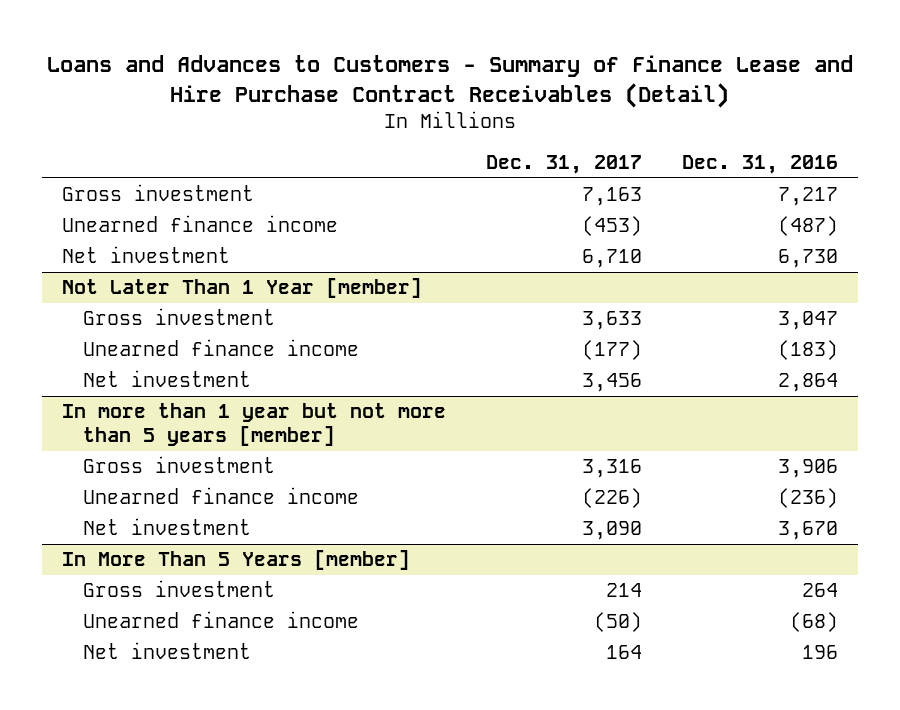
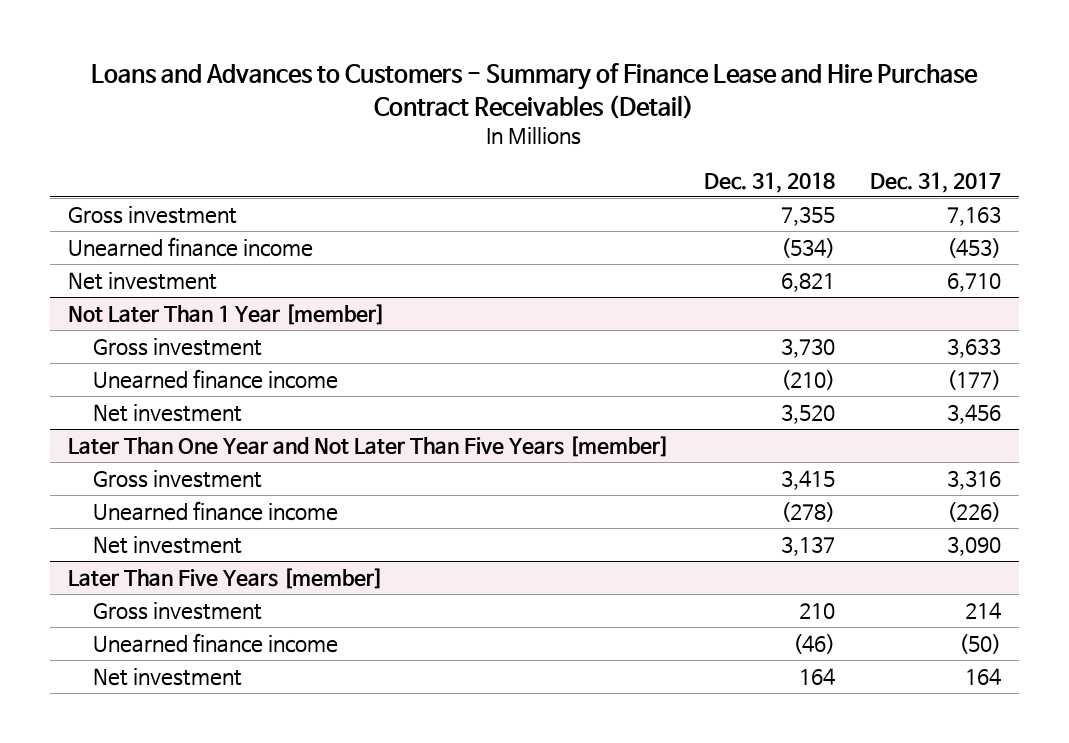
- | Dec. 31, 2017 | Dec. 31, 2016
+ | Dec. 31, 2018 | Dec. 31, 2017
- In more than 1 year but not more than 5 years [member]
+ Later Than One Year and Not Later Than Five Years [member]
- In More Than 5 Years [member]
+ Later Than Five Years [member]

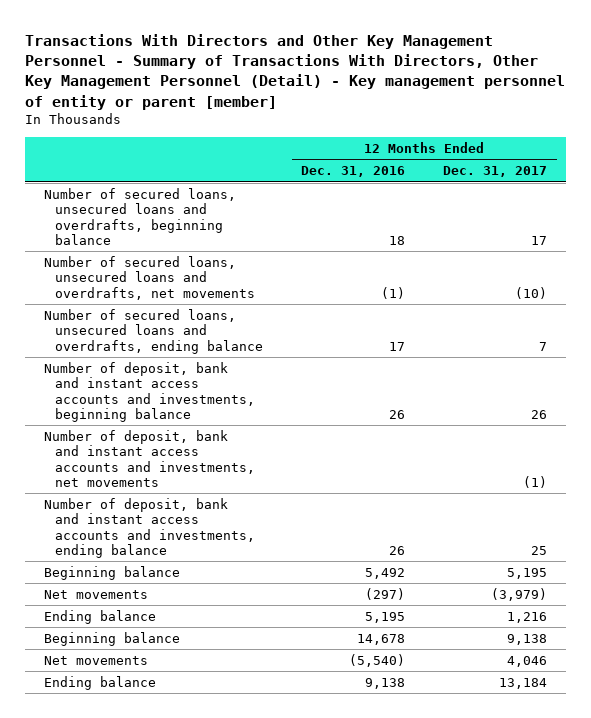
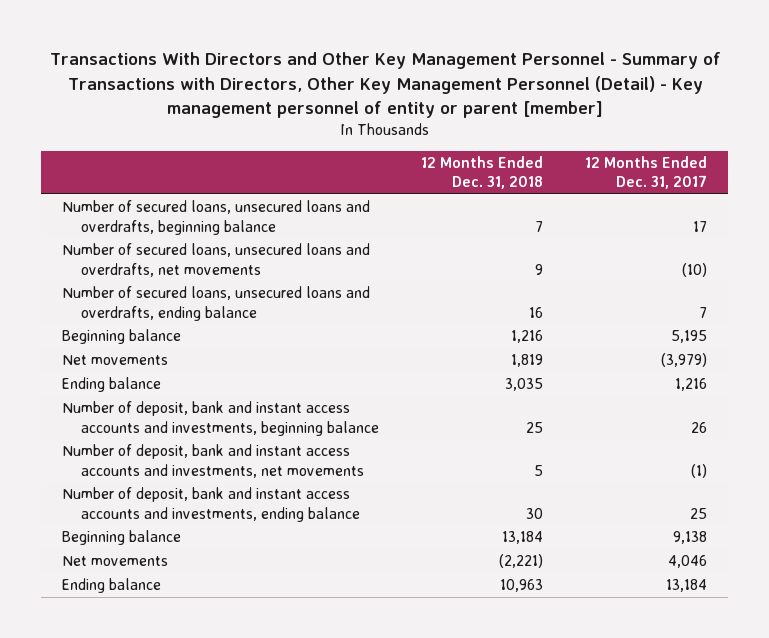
- Transactions With Directors and Other Key Management Personnel - Summary of Transactions With Directors, Other Key Management Personnel (Detail) - Key management personnel of entity or parent [member]
+ Transactions With Directors and Other Key Management Personnel - Summary of Transactions with Directors, Other Key Management Personnel (Detail) - Key management personnel of entity or parent [member]
- | 12 Months Ended Dec. 31, 2016 | 12 Months Ended Dec. 31, 2017
+ | 12 Months Ended Dec. 31, 2018 | 12 Months Ended Dec. 31, 2017
moved down: Number of deposit, bank and instant access accounts and investments, beginning balance | 25 | 26
moved down: Number of deposit, bank and instant access accounts and investments, net movements | 5 | (1)
moved down: Number of deposit, bank and instant access accounts and investments, ending balance | 30 | 25

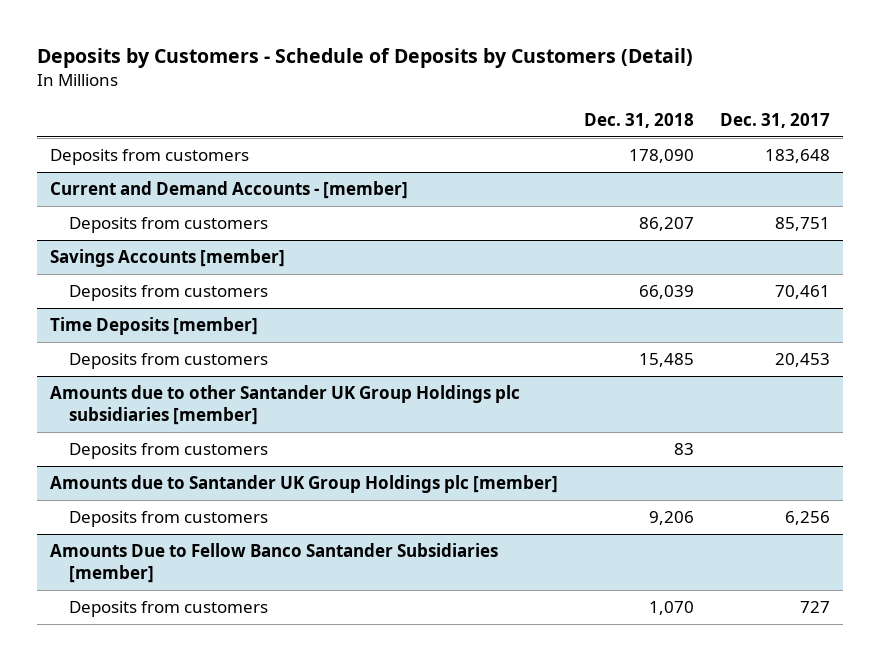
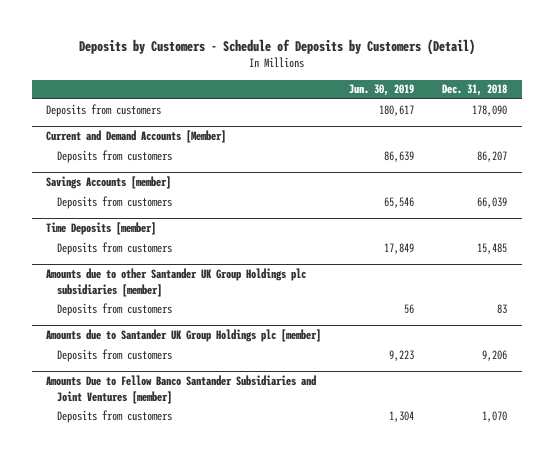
- | Dec. 31, 2018 | Dec. 31, 2017
+ | Jun. 30, 2019 | Dec. 31, 2018
- Current and Demand Accounts - [member]
+ Current and Demand Accounts [Member]
- Amounts Due to Fellow Banco Santander Subsidiaries [member]
+ Amounts Due to Fellow Banco Santander Subsidiaries and Joint Ventures [member]

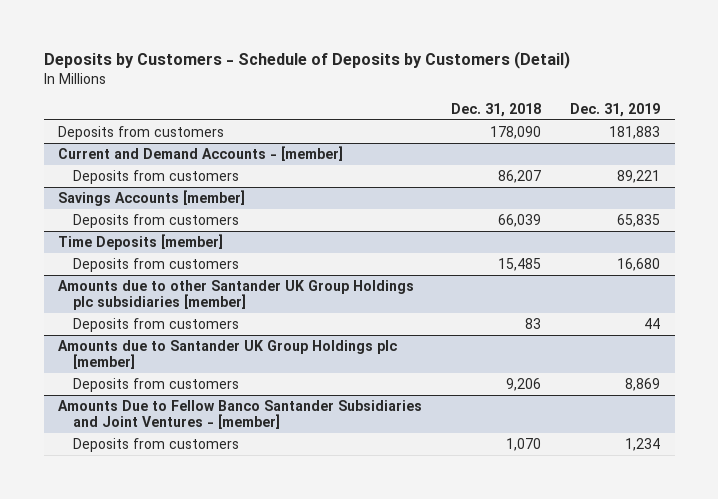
- | Jun. 30, 2019 | Dec. 31, 2018
+ | Dec. 31, 2018 | Dec. 31, 2019
- Current and Demand Accounts [Member]
+ Current and Demand Accounts - [member]
- Amounts Due to Fellow Banco Santander Subsidiaries and Joint Ventures [member]
+ Amounts Due to Fellow Banco Santander Subsidiaries and Joint Ventures - [member]

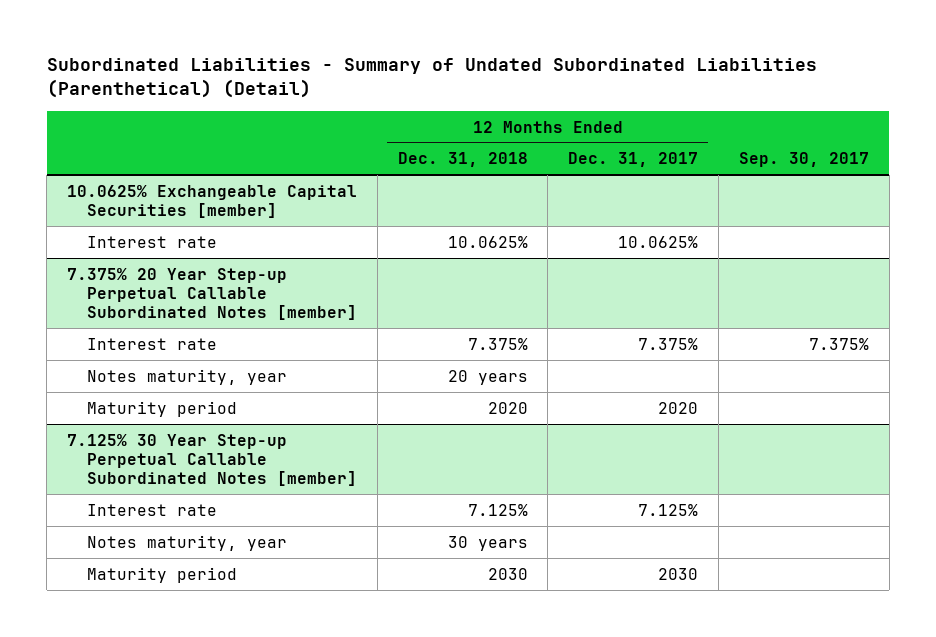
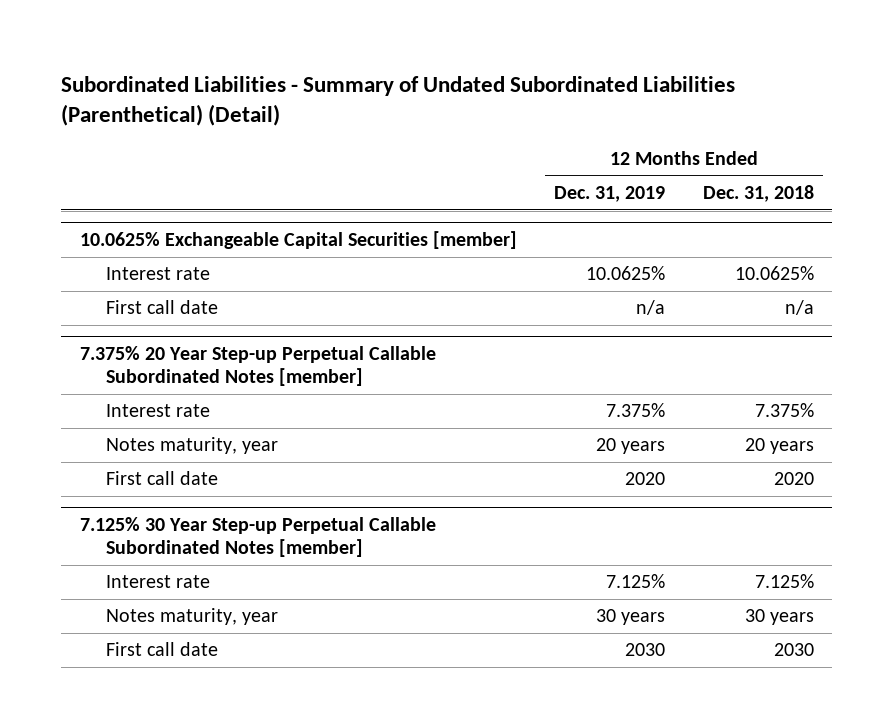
- | 12 Months Ended Dec. 31, 2018 | 12 Months Ended Dec. 31, 2017 | Sep. 30, 2017
+ | 12 Months Ended Dec. 31, 2019 | 12 Months Ended Dec. 31, 2018
@ 10.0625% Exchangeable Capital Securities [member]
+ First call date | n/a | n/a
@ 7.375% 20 Year Step-up Perpetual Callable Subordinated Notes [member]
- Maturity period | 2020 | 2020 |
+ First call date | 2020 | 2020
@ 7.125% 30 Year Step-up Perpetual Callable Subordinated Notes [member]
- Maturity period | 2030 | 2030 |
+ First call date | 2030 | 2030

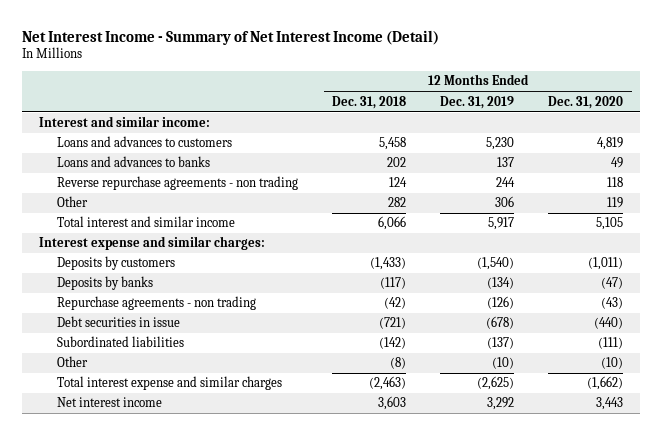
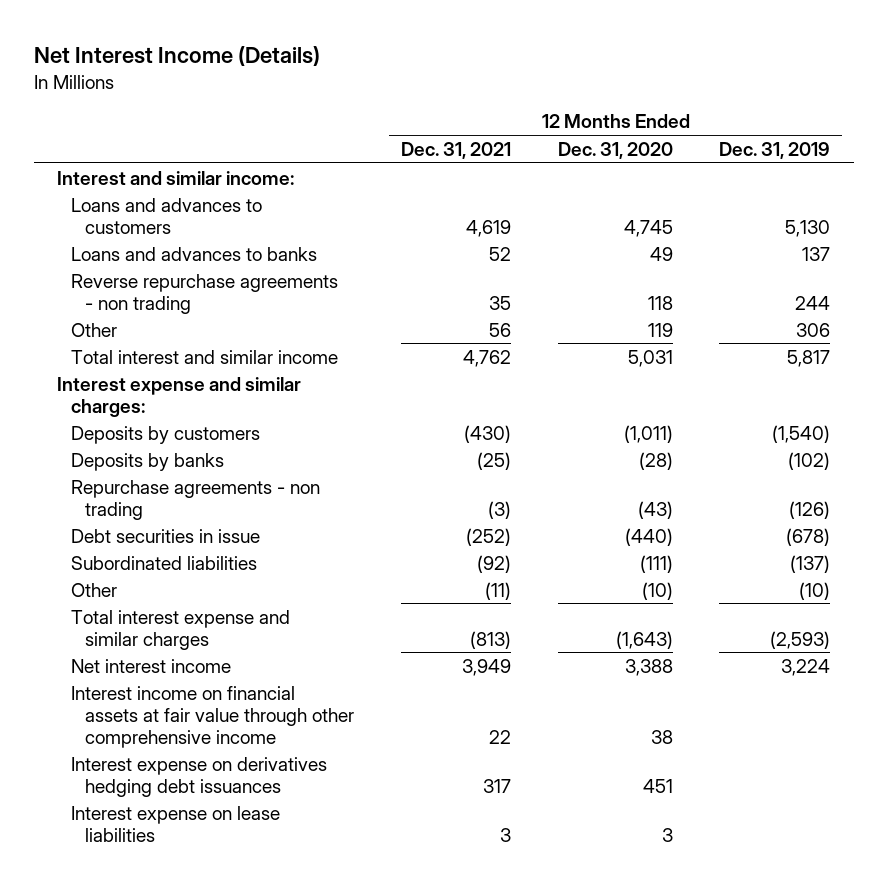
- Net Interest Income - Summary of Net Interest Income (Detail)
+ Net Interest Income (Details)
- | 12 Months Ended Dec. 31, 2018 | 12 Months Ended Dec. 31, 2019 | 12 Months Ended Dec. 31, 2020
+ | 12 Months Ended Dec. 31, 2021 | 12 Months Ended Dec. 31, 2020 | 12 Months Ended Dec. 31, 2019
- Loans and advances to customers | 5,458 | 5,230 | 4,819
+ Loans and advances to customers | 4,619 | 4,745 | 5,130
- Total interest and similar income | 6,066 | 5,917 | 5,105
+ Total interest and similar income | 4,762 | 5,031 | 5,817
- Deposits by banks | (117) | (134) | (47)
+ Deposits by banks | (25) | (28) | (102)
- Total interest expense and similar charges | (2,463) | (2,625) | (1,662)
- Net interest income | 3,603 | 3,292 | 3,443
+ Total interest expense and similar charges | (813) | (1,643) | (2,593)
+ Net interest income | 3,949 | 3,388 | 3,224
+ Interest income on financial assets at fair value through other comprehensive income | 22 | 38 |
+ Interest expense on derivatives hedging debt issuances | 317 | 451 |
+ Interest expense on lease liabilities | 3 | 3 |

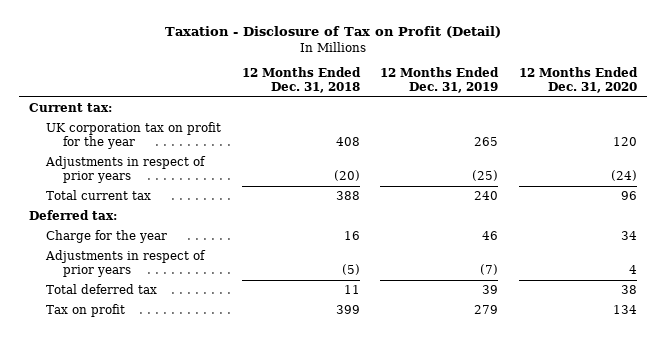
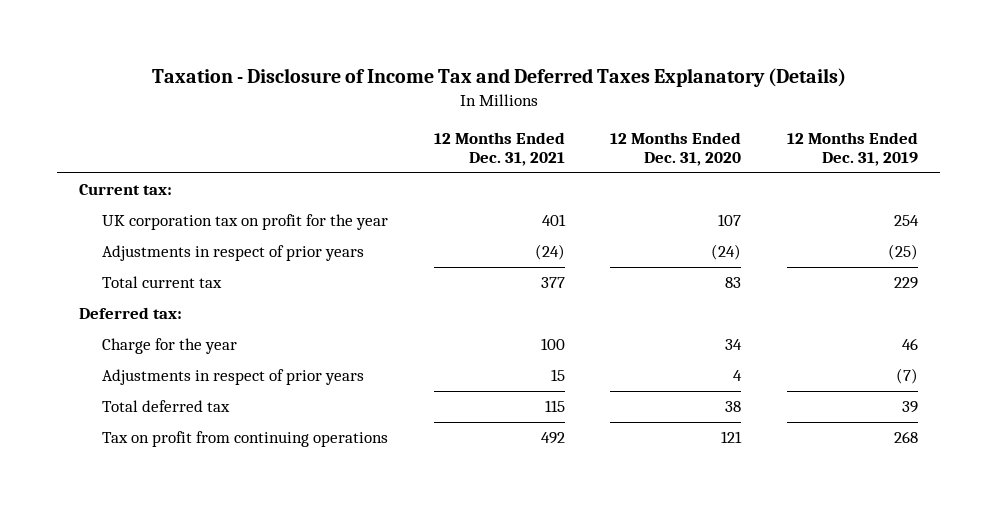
- Taxation - Disclosure of Tax on Profit (Detail)
+ Taxation - Disclosure of Income Tax and Deferred Taxes Explanatory (Details)
- | 12 Months Ended Dec. 31, 2018 | 12 Months Ended Dec. 31, 2019 | 12 Months Ended Dec. 31, 2020
+ | 12 Months Ended Dec. 31, 2021 | 12 Months Ended Dec. 31, 2020 | 12 Months Ended Dec. 31, 2019
- UK corporation tax on profit for the year | 408 | 265 | 120
+ UK corporation tax on profit for the year | 401 | 107 | 254
- Total current tax | 388 | 240 | 96
+ Total current tax | 377 | 83 | 229
- Tax on profit | 399 | 279 | 134
+ Tax on profit from continuing operations | 492 | 121 | 268

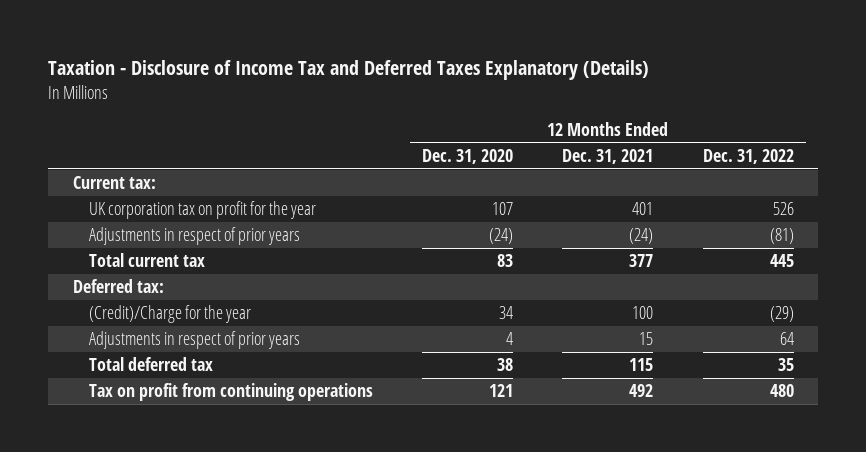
- | 12 Months Ended Dec. 31, 2021 | 12 Months Ended Dec. 31, 2020 | 12 Months Ended Dec. 31, 2019
+ | 12 Months Ended Dec. 31, 2020 | 12 Months Ended Dec. 31, 2021 | 12 Months Ended Dec. 31, 2022
- Charge for the year | 100 | 34 | 46
+ (Credit)/Charge for the year | 34 | 100 | (29)

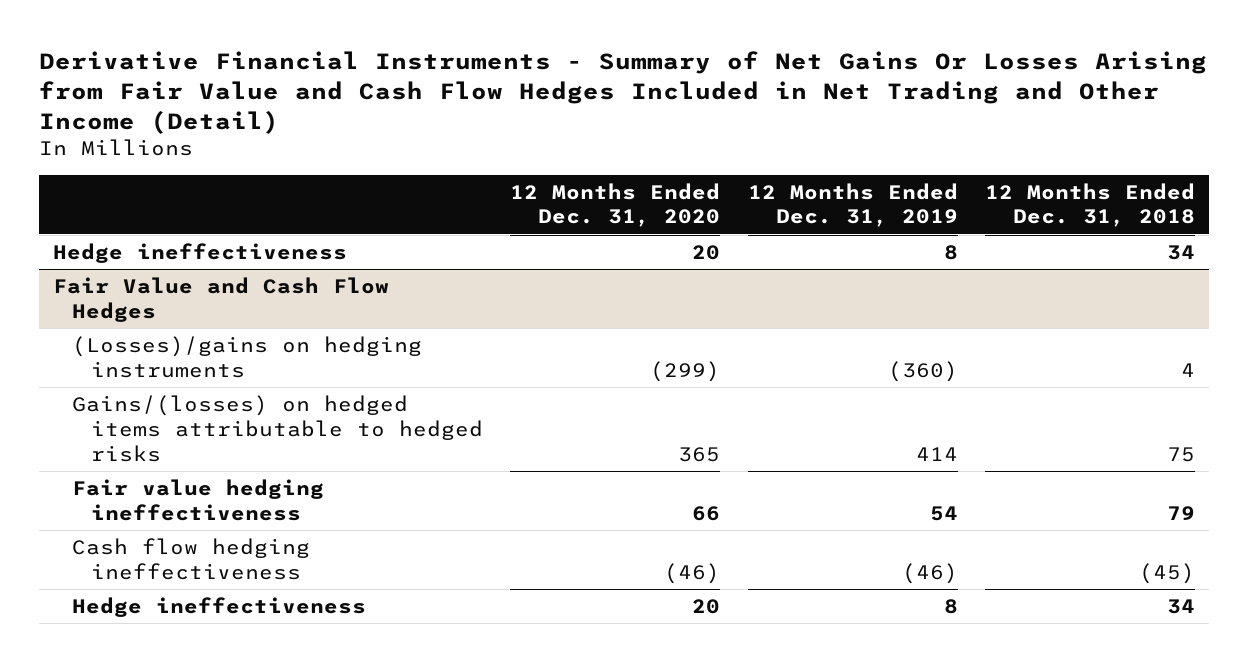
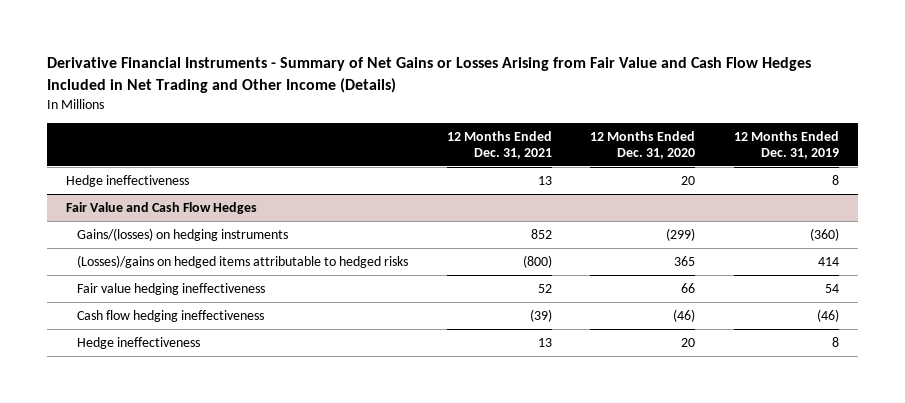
- Derivative Financial Instruments - Summary of Net Gains Or Losses Arising from Fair Value and Cash Flow Hedges Included in Net Trading and Other Income (Detail)
+ Derivative Financial Instruments - Summary of Net Gains or Losses Arising from Fair Value and Cash Flow Hedges Included in Net Trading and Other Income (Details)
- | 12 Months Ended Dec. 31, 2020 | 12 Months Ended Dec. 31, 2019 | 12 Months Ended Dec. 31, 2018
+ | 12 Months Ended Dec. 31, 2021 | 12 Months Ended Dec. 31, 2020 | 12 Months Ended Dec. 31, 2019
@ Fair Value and Cash Flow Hedges
- (Losses)/gains on hedging instruments | (299) | (360) | 4
- Gains/(losses) on hedged items attributable to hedged risks | 365 | 414 | 75
+ Gains/(losses) on hedging instruments | 852 | (299) | (360)
+ (Losses)/gains on hedged items attributable to hedged risks | (800) | 365 | 414

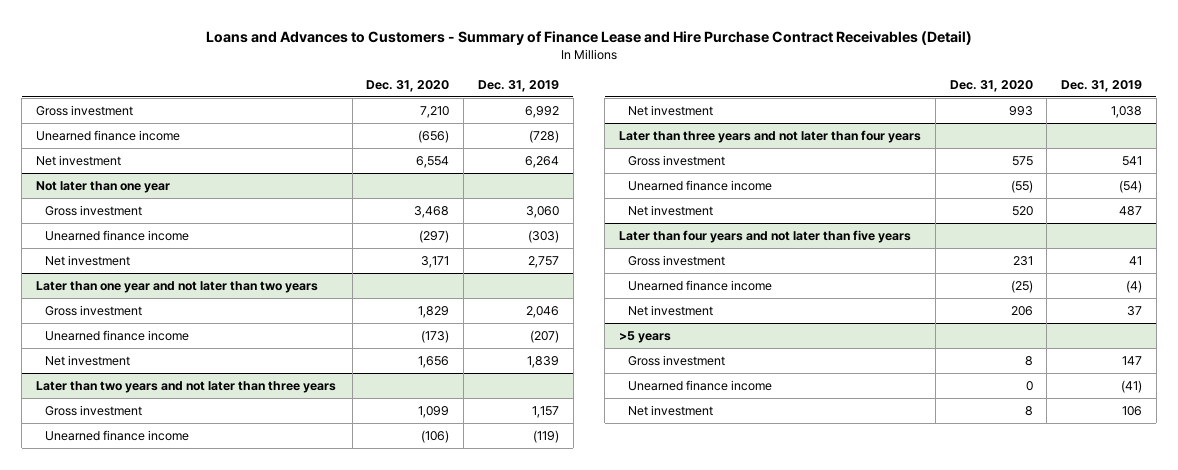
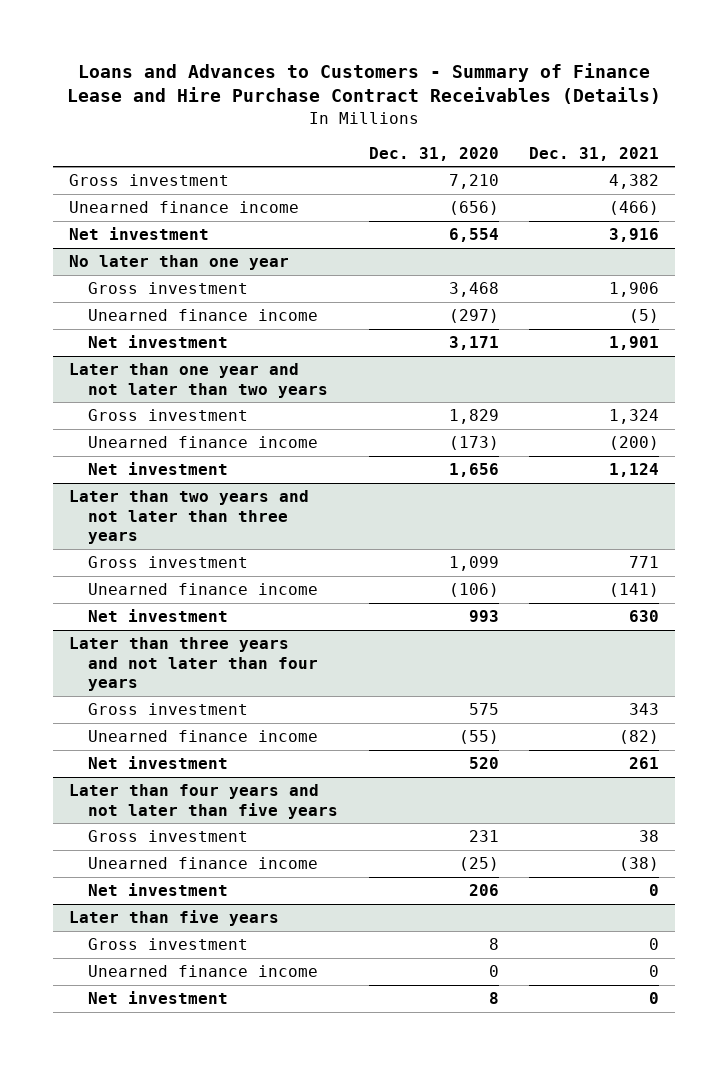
- Loans and Advances to Customers - Summary of Finance Lease and Hire Purchase Contract Receivables (Detail)
+ Loans and Advances to Customers - Summary of Finance Lease and Hire Purchase Contract Receivables (Details)
- | Dec. 31, 2020 | Dec. 31, 2019
+ | Dec. 31, 2020 | Dec. 31, 2021
- Not later than one year
+ No later than one year
- >5 years
+ Later than five years

